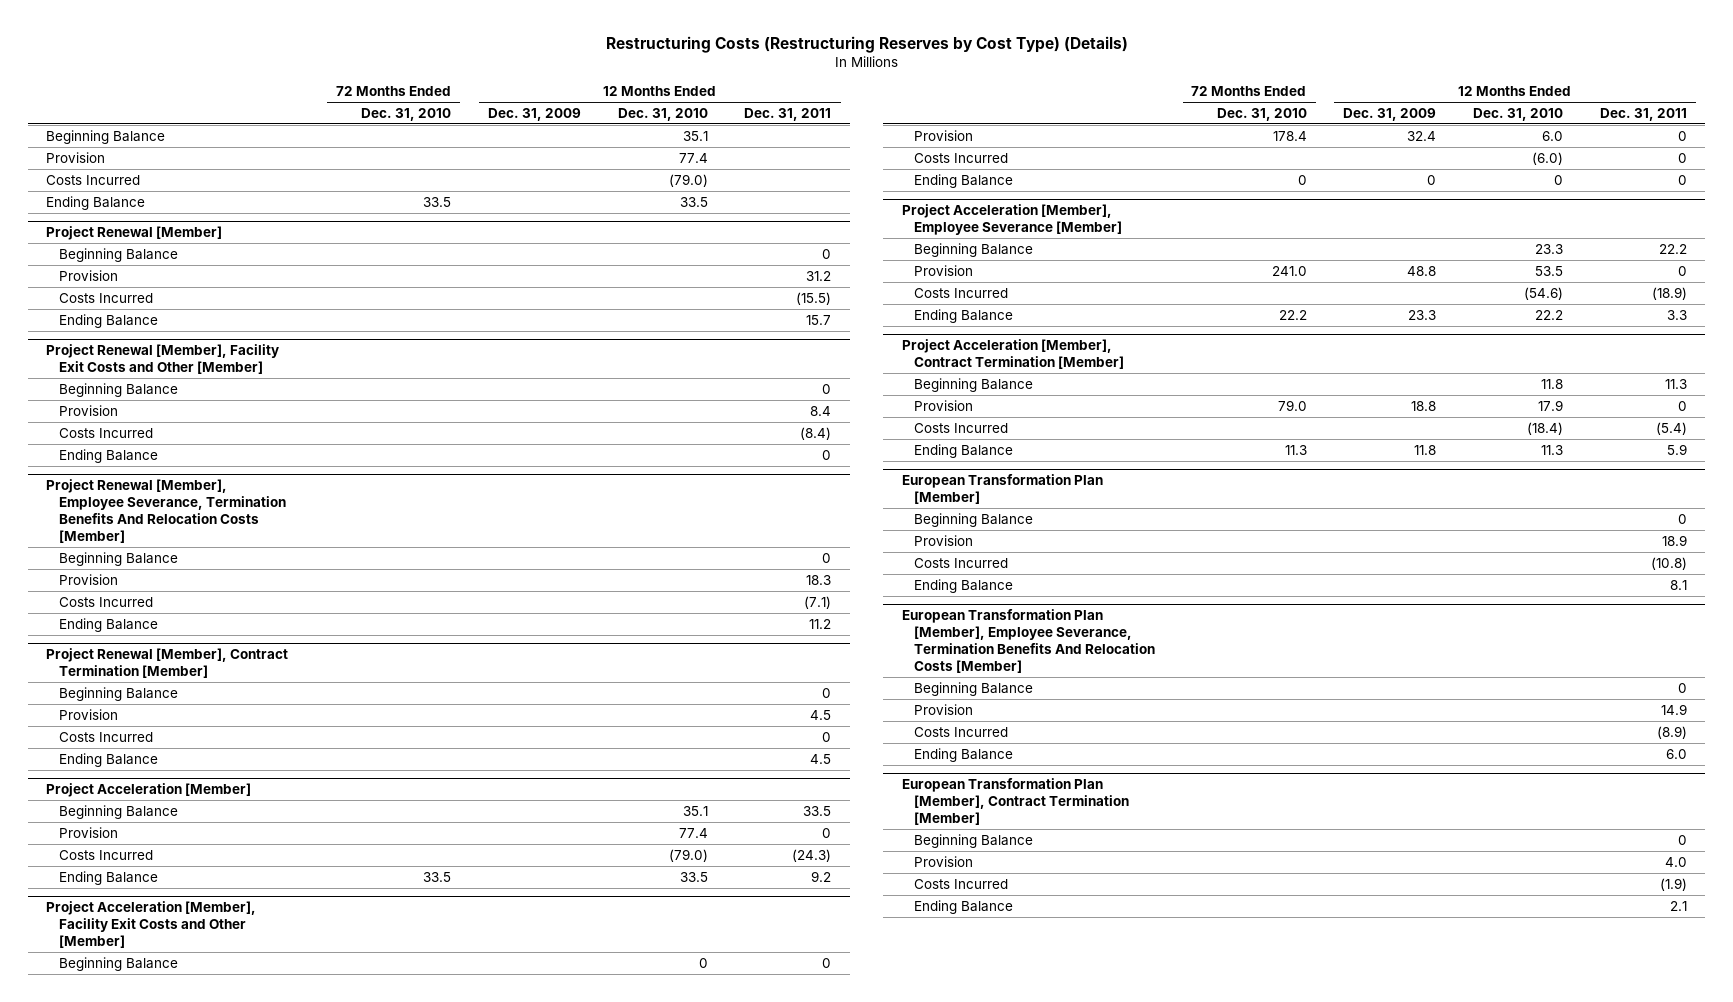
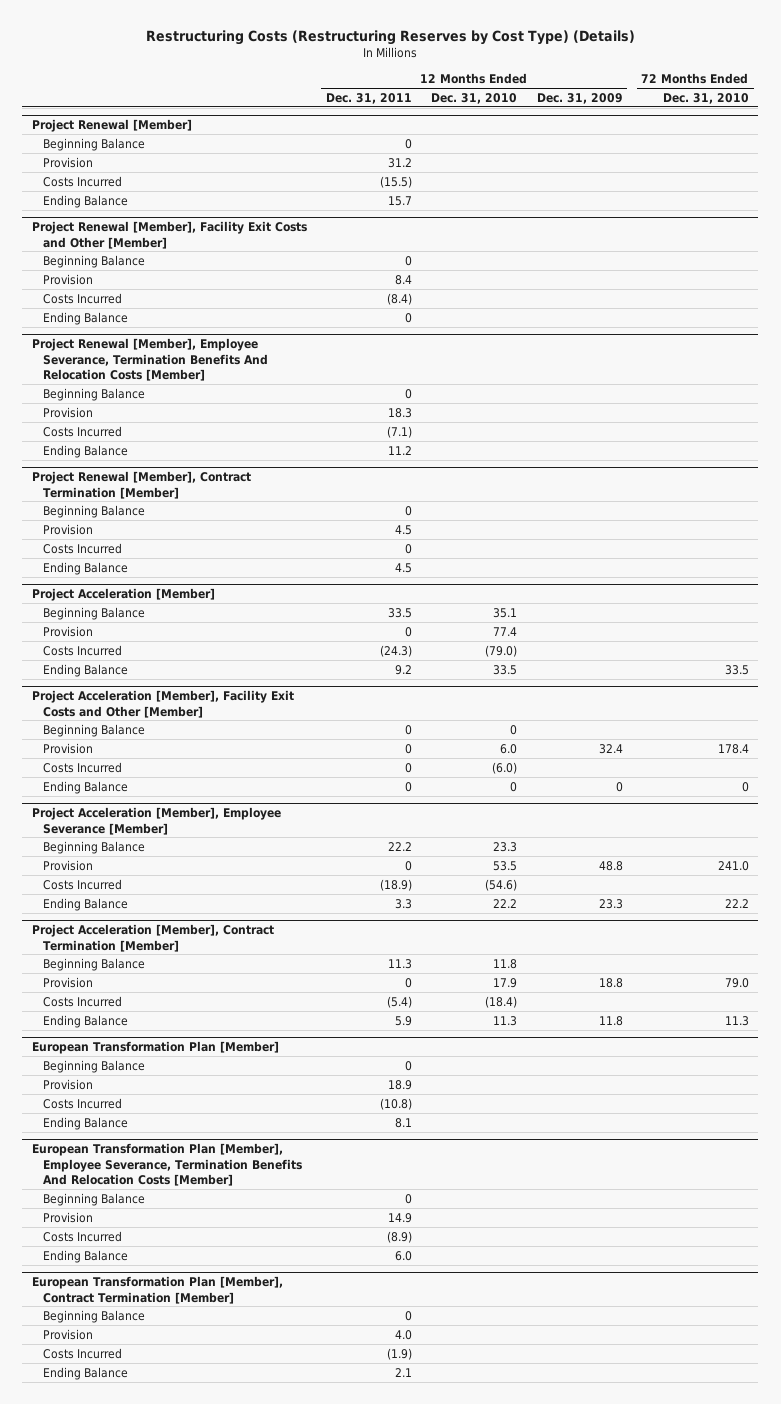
- | 72 Months Ended Dec. 31, 2010 | 12 Months Ended Dec. 31, 2009 | 12 Months Ended Dec. 31, 2010 | 12 Months Ended Dec. 31, 2011
+ | 12 Months Ended Dec. 31, 2011 | 12 Months Ended Dec. 31, 2010 | 12 Months Ended Dec. 31, 2009 | 72 Months Ended Dec. 31, 2010
- Beginning Balance | | | 35.1 |
- Provision | | | 77.4 |
- Costs Incurred | | | (79.0) |
- Ending Balance | 33.5 | | 33.5 |

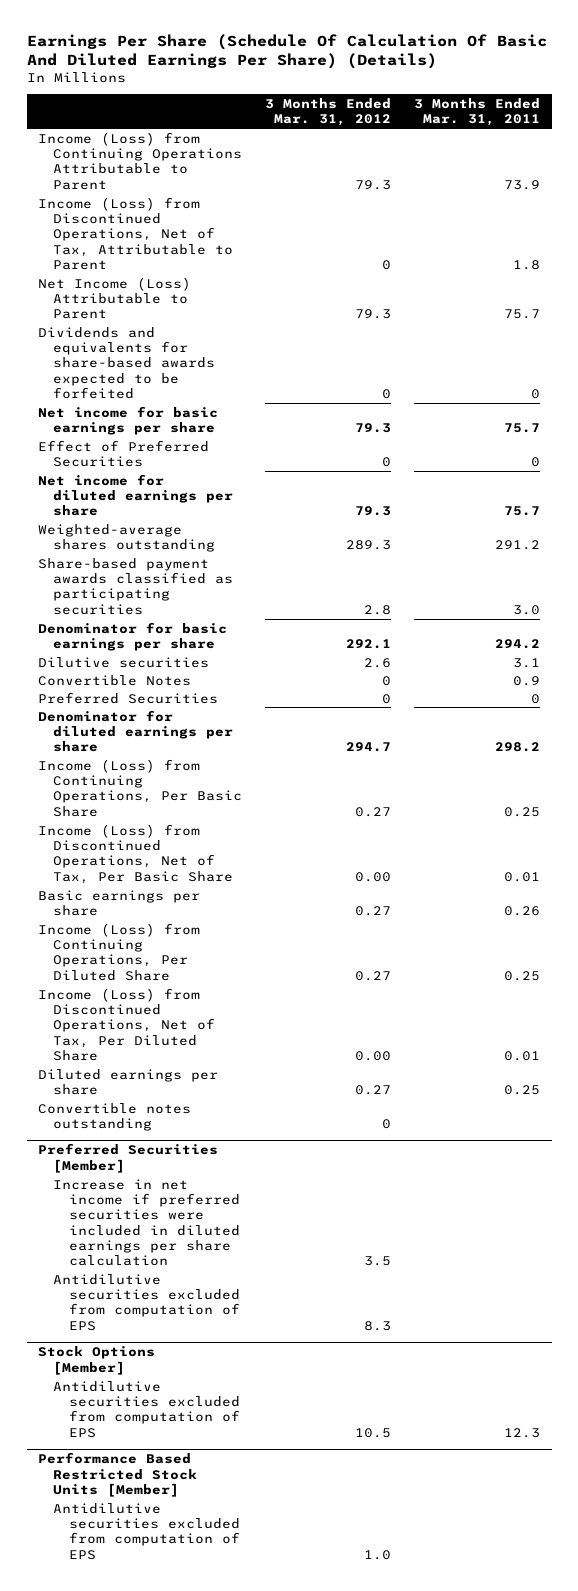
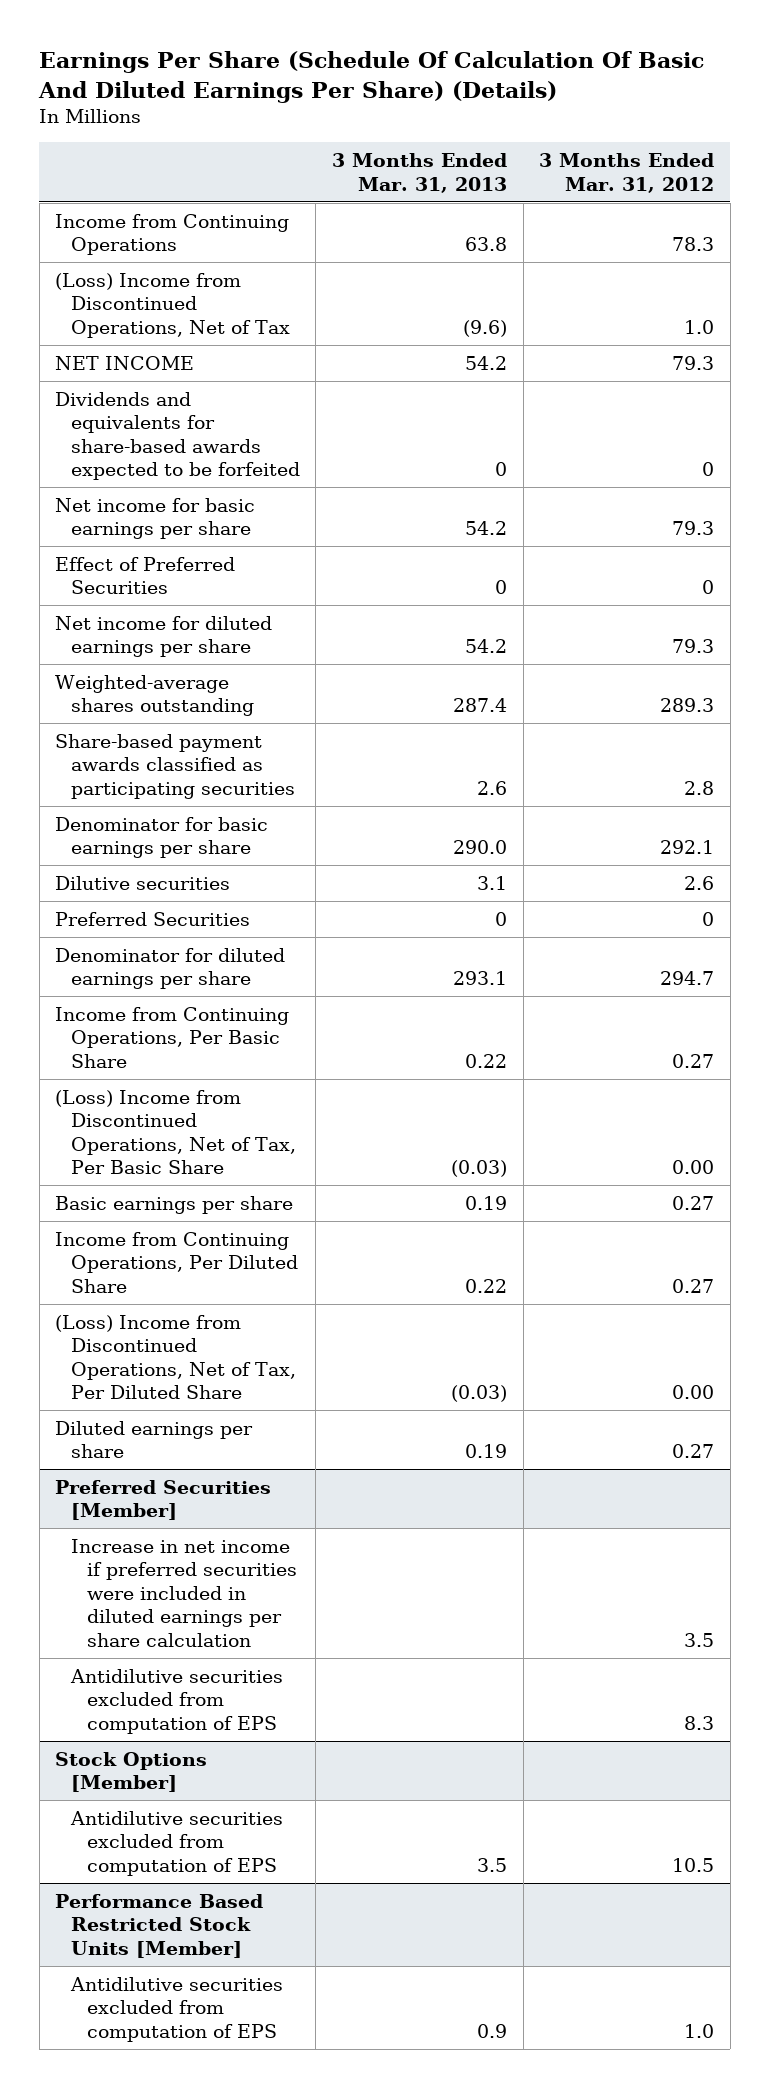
- | 3 Months Ended Mar. 31, 2012 | 3 Months Ended Mar. 31, 2011
+ | 3 Months Ended Mar. 31, 2013 | 3 Months Ended Mar. 31, 2012
- Income (Loss) from Continuing Operations Attributable to Parent | 79.3 | 73.9
- Income (Loss) from Discontinued Operations, Net of Tax, Attributable to Parent | 0 | 1.8
- Net Income (Loss) Attributable to Parent | 79.3 | 75.7
+ Income from Continuing Operations | 63.8 | 78.3
+ (Loss) Income from Discontinued Operations, Net of Tax | (9.6) | 1.0
+ NET INCOME | 54.2 | 79.3
- Convertible Notes | 0 | 0.9
- Income (Loss) from Continuing Operations, Per Basic Share | 0.27 | 0.25
- Income (Loss) from Discontinued Operations, Net of Tax, Per Basic Share | 0.00 | 0.01
+ Income from Continuing Operations, Per Basic Share | 0.22 | 0.27
+ (Loss) Income from Discontinued Operations, Net of Tax, Per Basic Share | (0.03) | 0.00
- Income (Loss) from Continuing Operations, Per Diluted Share | 0.27 | 0.25
- Income (Loss) from Discontinued Operations, Net of Tax, Per Diluted Share | 0.00 | 0.01
+ Income from Continuing Operations, Per Diluted Share | 0.22 | 0.27
+ (Loss) Income from Discontinued Operations, Net of Tax, Per Diluted Share | (0.03) | 0.00
- Convertible notes outstanding | 0 |

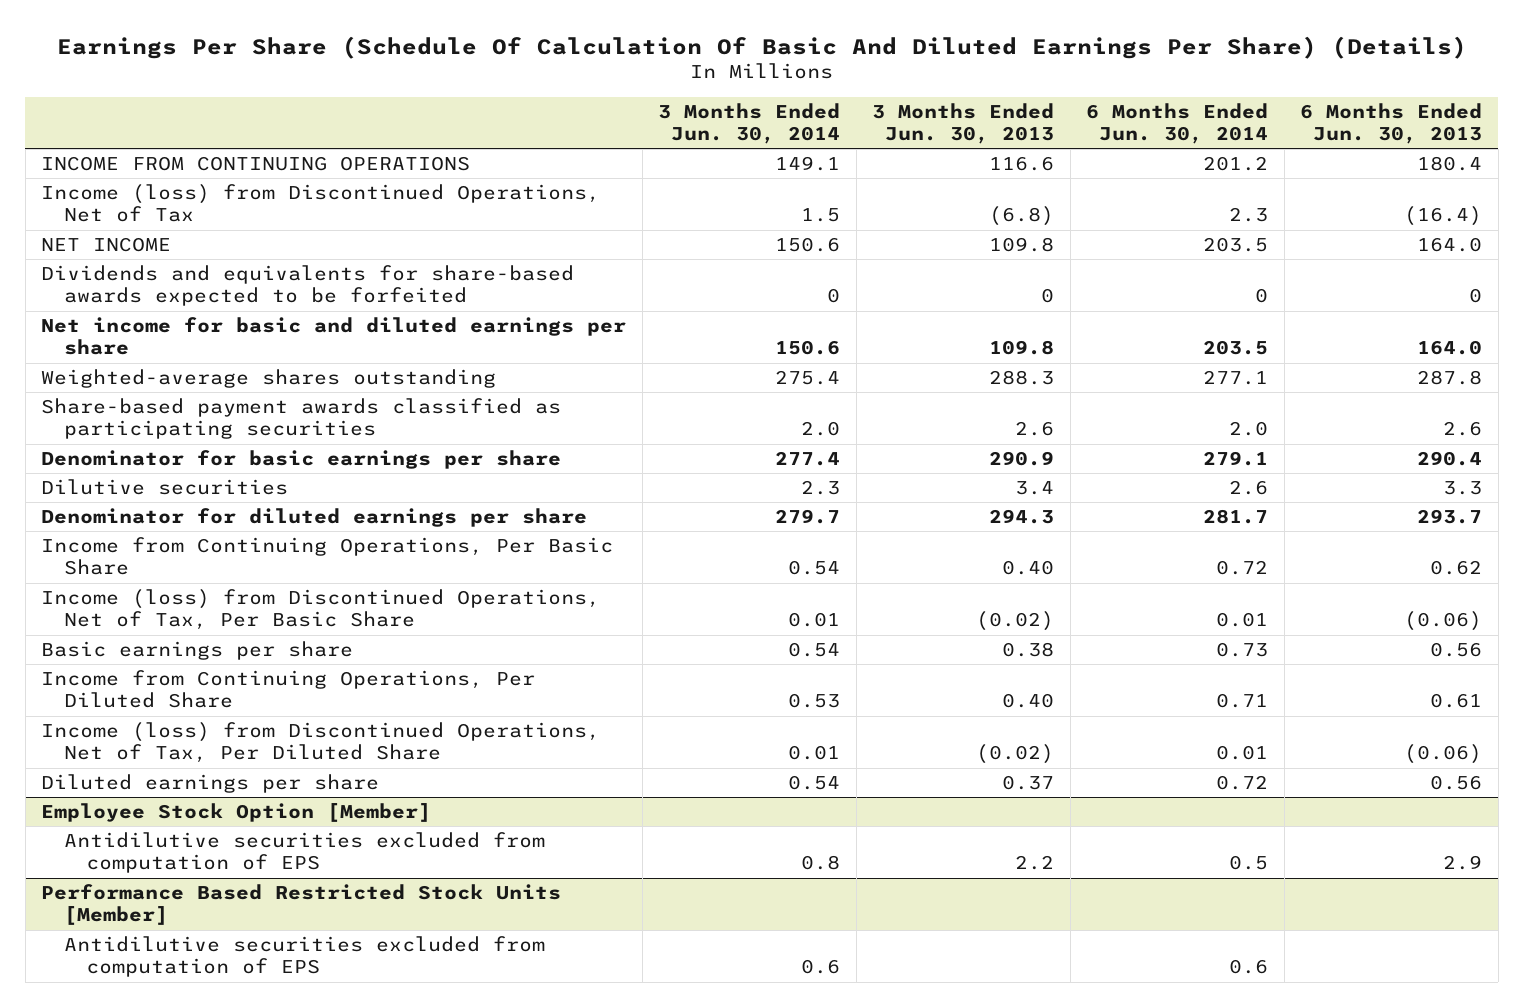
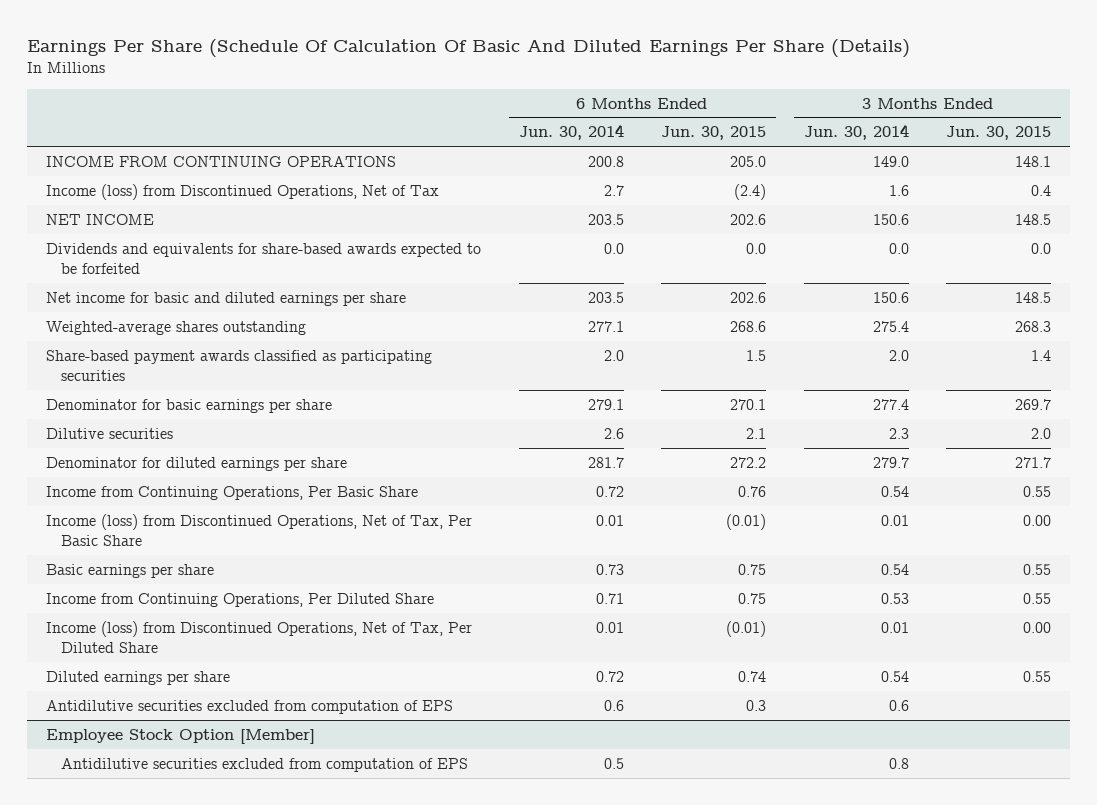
- Earnings Per Share (Schedule Of Calculation Of Basic And Diluted Earnings Per Share) (Details)
+ Earnings Per Share (Schedule Of Calculation Of Basic And Diluted Earnings Per Share (Details)
- | 3 Months Ended Jun. 30, 2014 | 3 Months Ended Jun. 30, 2013 | 6 Months Ended Jun. 30, 2014 | 6 Months Ended Jun. 30, 2013
+ | 6 Months Ended Jun. 30, 2014 | 6 Months Ended Jun. 30, 2015 | 3 Months Ended Jun. 30, 2014 | 3 Months Ended Jun. 30, 2015
- INCOME FROM CONTINUING OPERATIONS | 149.1 | 116.6 | 201.2 | 180.4
- Income (loss) from Discontinued Operations, Net of Tax | 1.5 | (6.8) | 2.3 | (16.4)
+ INCOME FROM CONTINUING OPERATIONS | 200.8 | 205.0 | 149.0 | 148.1
+ Income (loss) from Discontinued Operations, Net of Tax | 2.7 | (2.4) | 1.6 | 0.4
- Dividends and equivalents for share-based awards expected to be forfeited | 0 | 0 | 0 | 0
+ Dividends and equivalents for share-based awards expected to be forfeited | 0.0 | 0.0 | 0.0 | 0.0
+ Antidilutive securities excluded from computation of EPS | 0.6 | 0.3 | 0.6 |
- Performance Based Restricted Stock Units [Member]
- Antidilutive securities excluded from computation of EPS | 0.6 | | 0.6 |

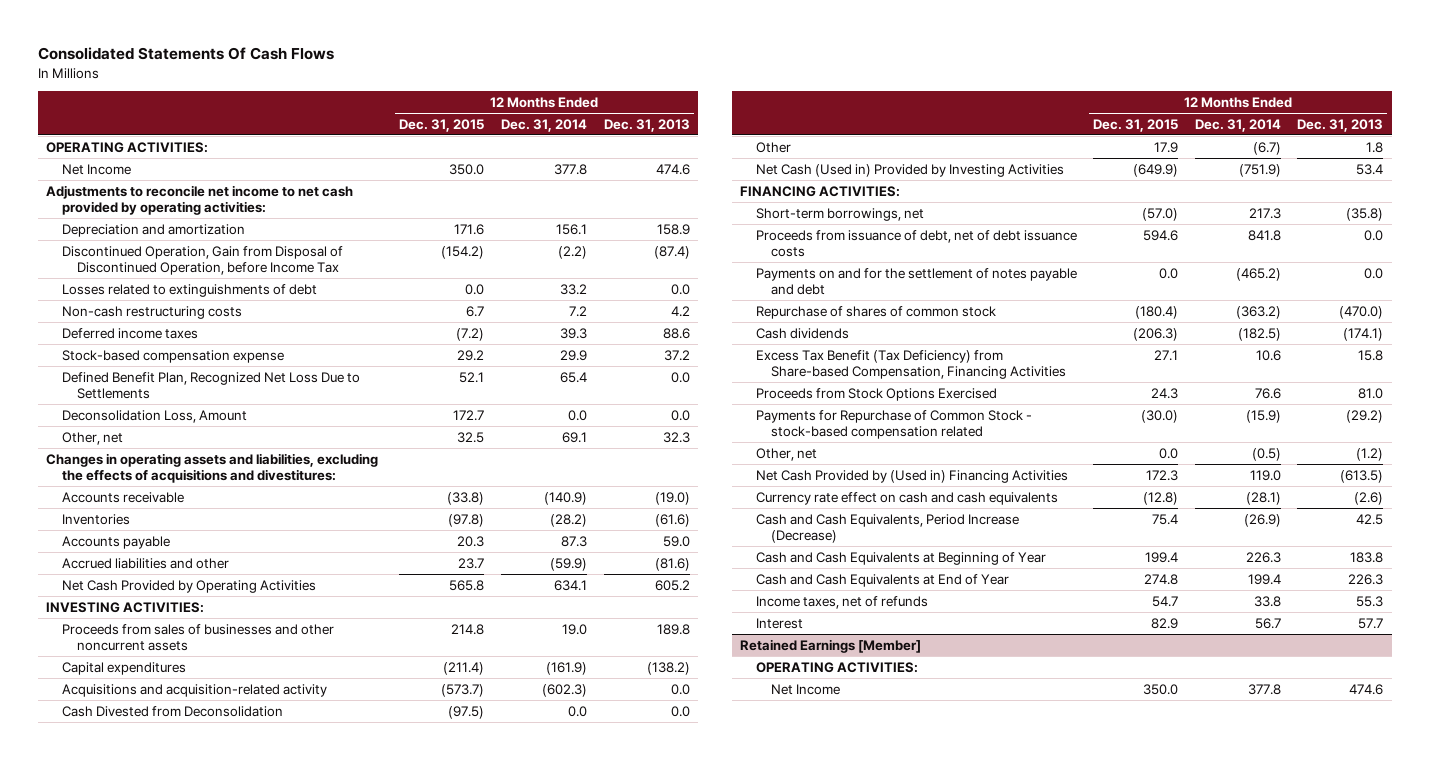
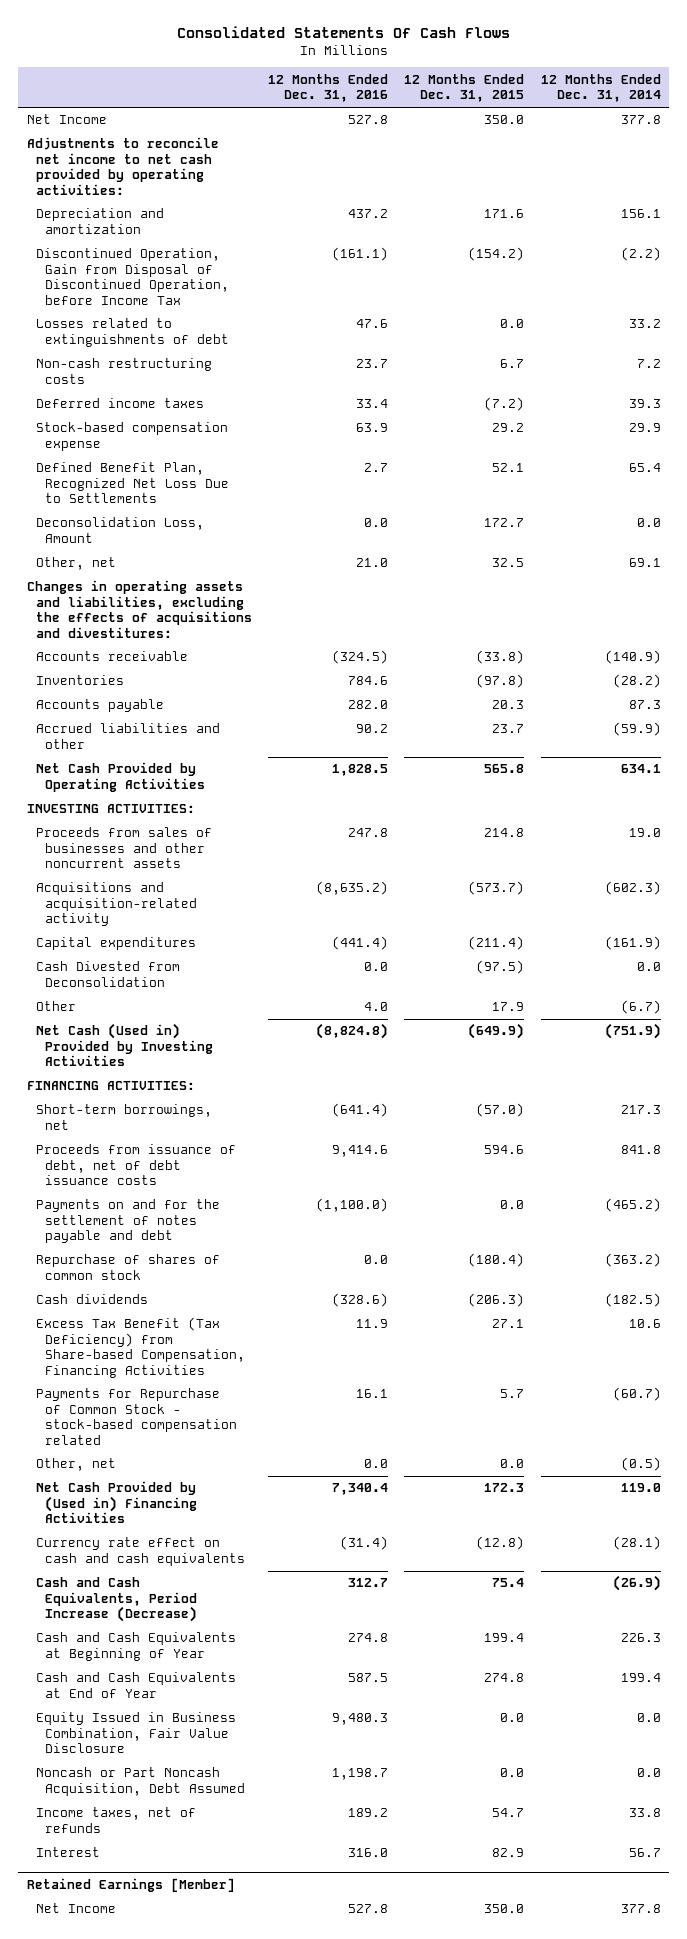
- | 12 Months Ended Dec. 31, 2015 | 12 Months Ended Dec. 31, 2014 | 12 Months Ended Dec. 31, 2013
+ | 12 Months Ended Dec. 31, 2016 | 12 Months Ended Dec. 31, 2015 | 12 Months Ended Dec. 31, 2014
- OPERATING ACTIVITIES:
moved down: Capital expenditures | (441.4) | (211.4) | (161.9)
- Proceeds from Stock Options Exercised | 24.3 | 76.6 | 81.0
- Payments for Repurchase of Common Stock - stock-based compensation related | (30.0) | (15.9) | (29.2)
+ Payments for Repurchase of Common Stock - stock-based compensation related | 16.1 | 5.7 | (60.7)
+ Equity Issued in Business Combination, Fair Value Disclosure | 9,480.3 | 0.0 | 0.0
+ Noncash or Part Noncash Acquisition, Debt Assumed | 1,198.7 | 0.0 | 0.0
@ Retained Earnings [Member]
- OPERATING ACTIVITIES:

